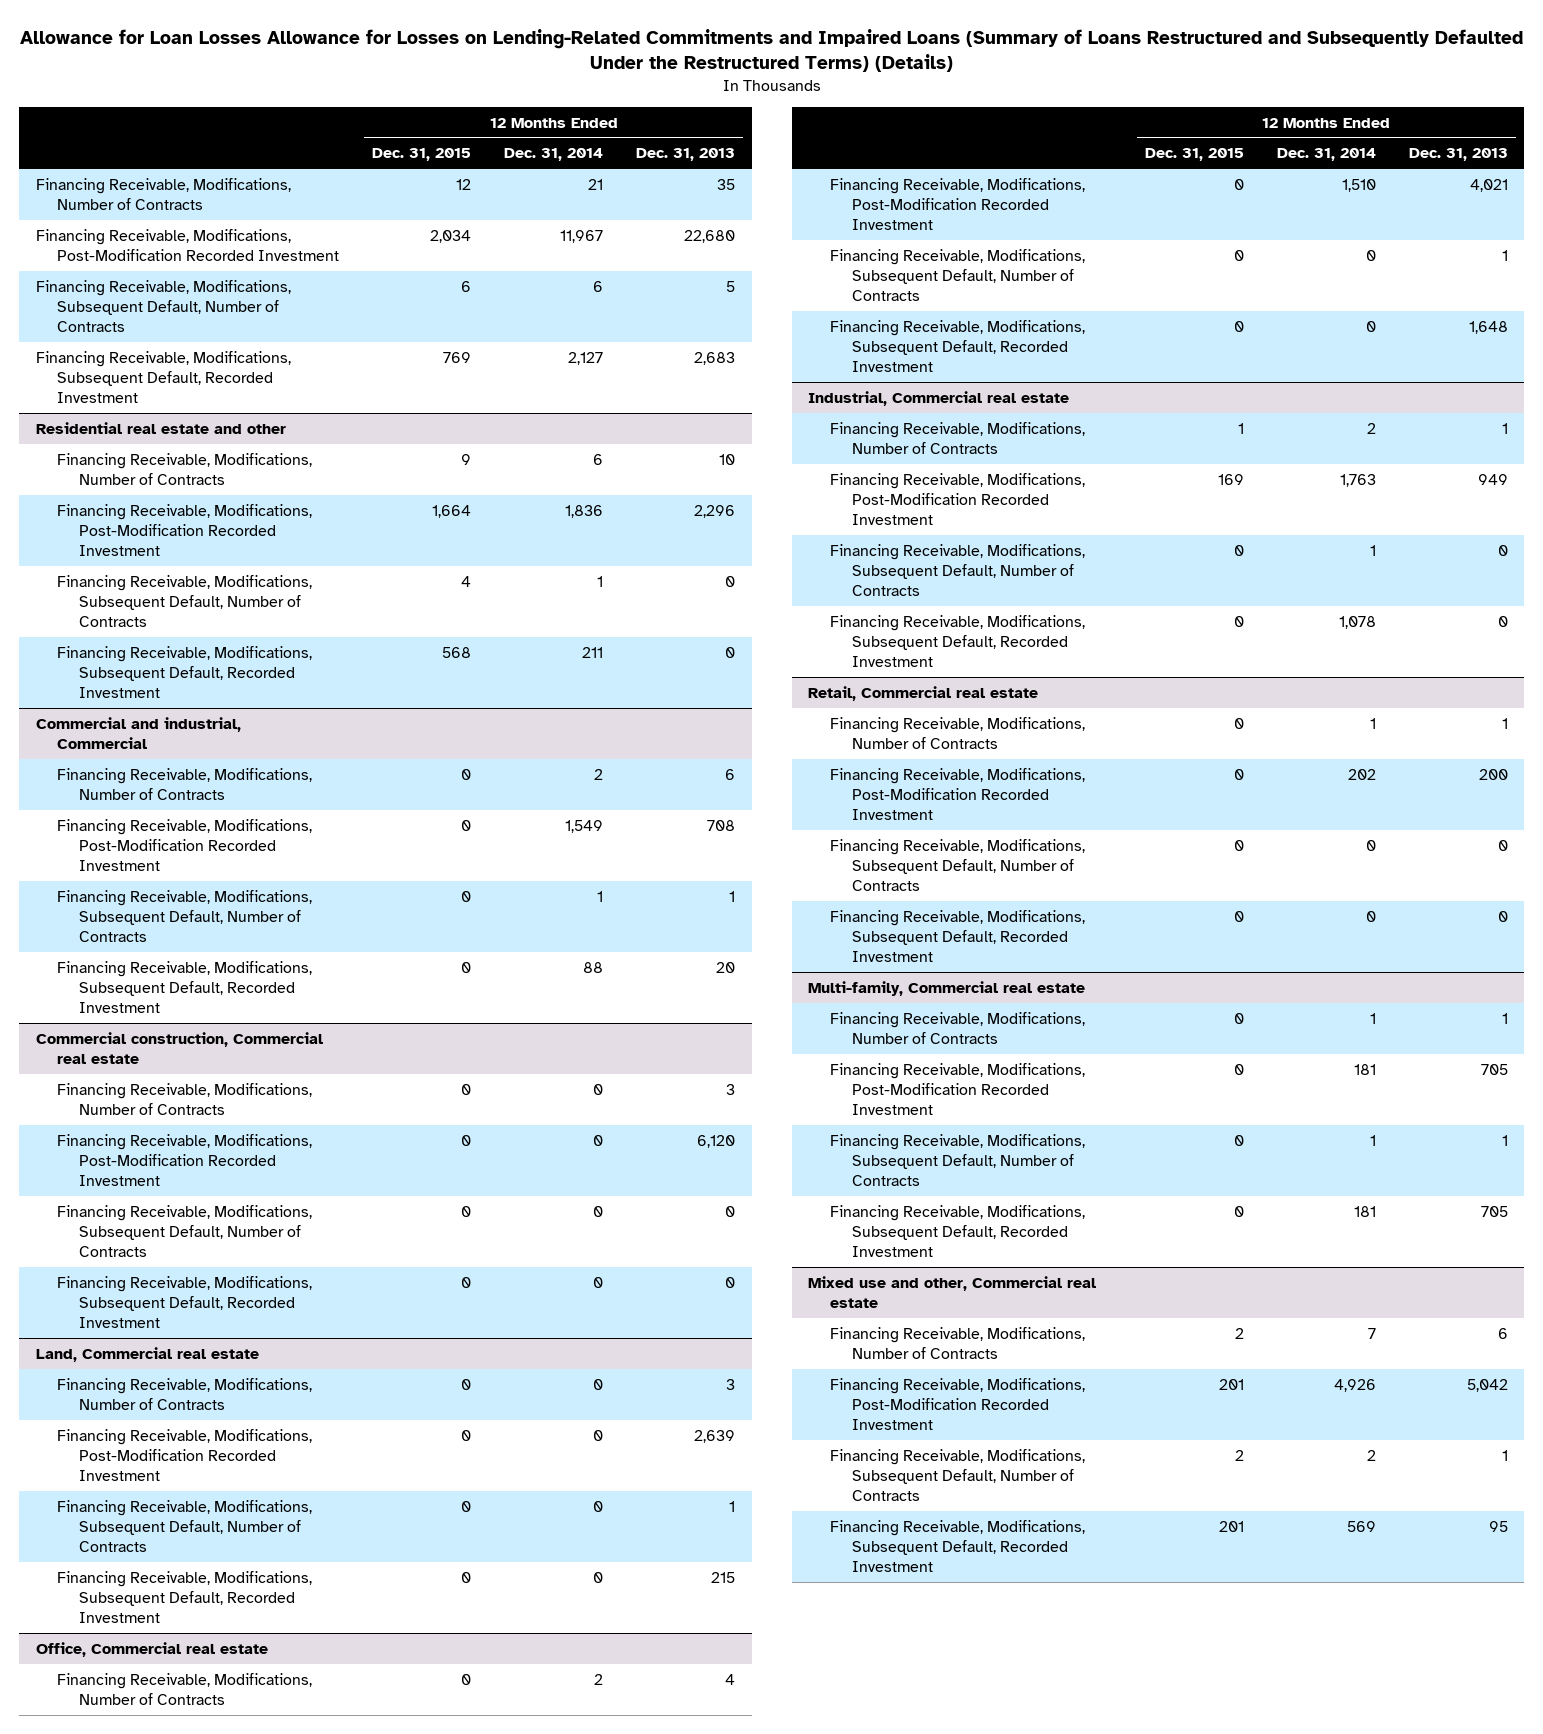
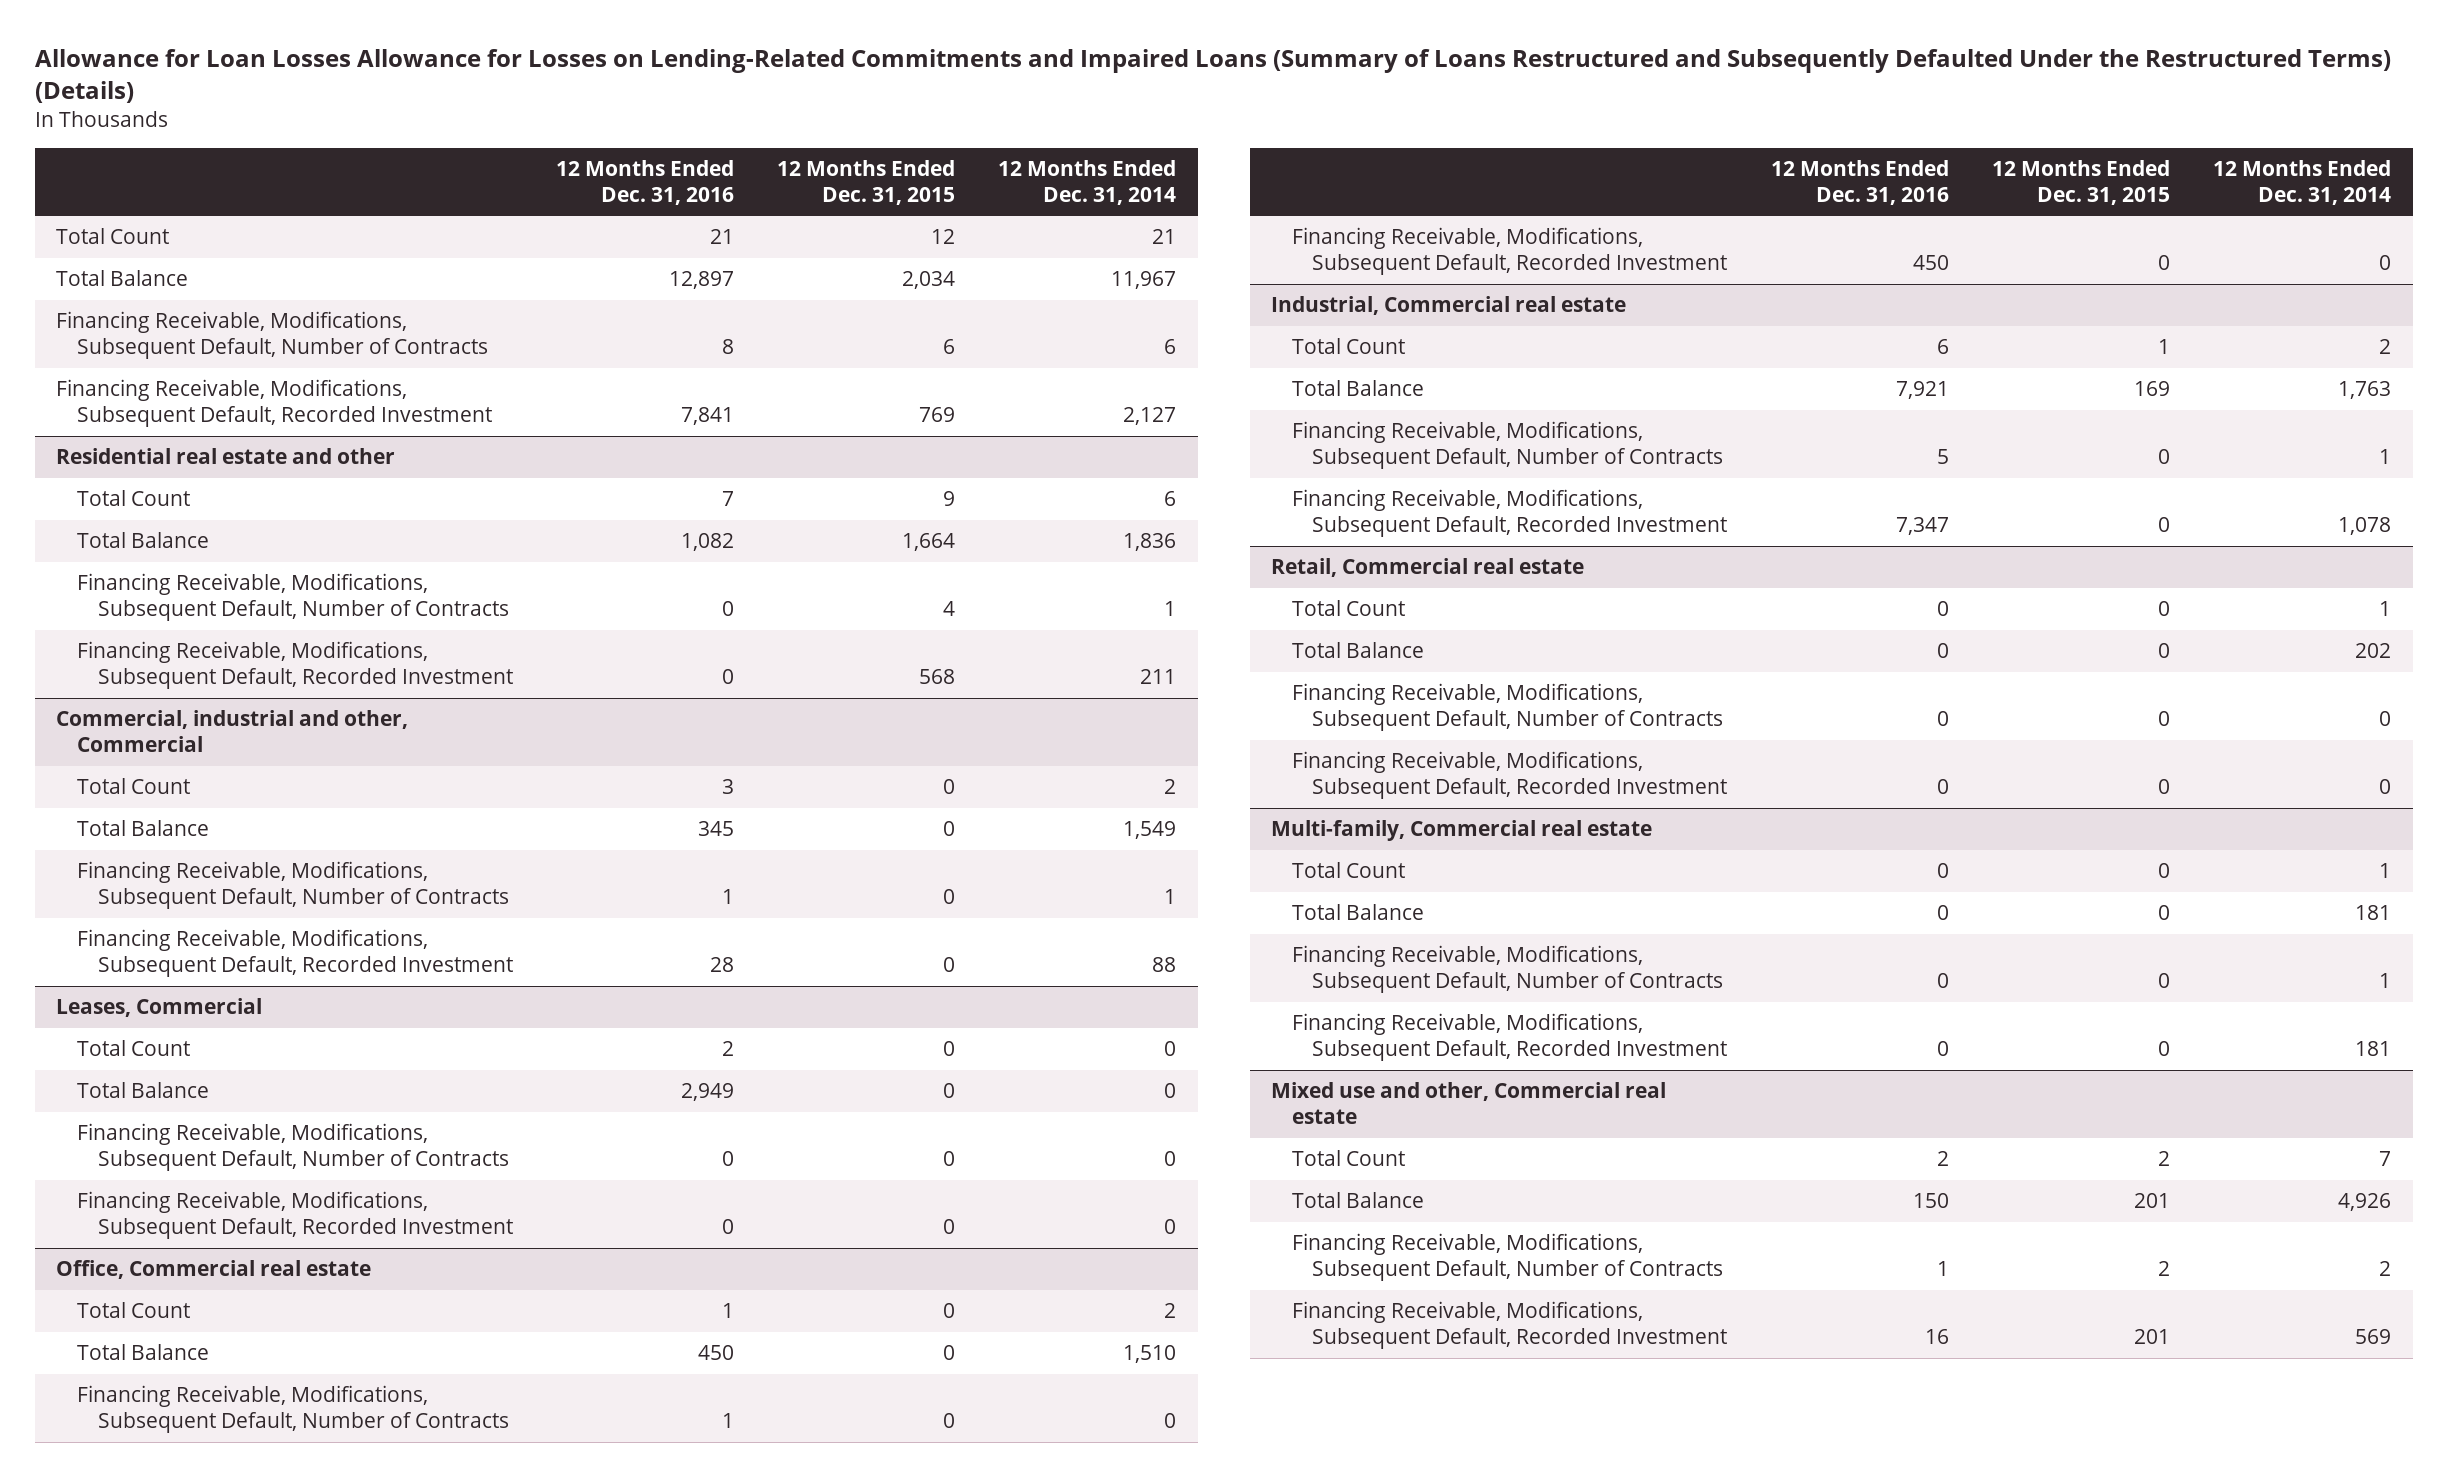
- | 12 Months Ended Dec. 31, 2015 | 12 Months Ended Dec. 31, 2014 | 12 Months Ended Dec. 31, 2013
+ | 12 Months Ended Dec. 31, 2016 | 12 Months Ended Dec. 31, 2015 | 12 Months Ended Dec. 31, 2014
- Financing Receivable, Modifications, Number of Contracts | 12 | 21 | 35
- Financing Receivable, Modifications, Post-Modification Recorded Investment | 2,034 | 11,967 | 22,680
+ Total Count | 21 | 12 | 21
+ Total Balance | 12,897 | 2,034 | 11,967
@ Residential real estate and other
- Financing Receivable, Modifications, Number of Contracts | 9 | 6 | 10
- Financing Receivable, Modifications, Post-Modification Recorded Investment | 1,664 | 1,836 | 2,296
+ Total Count | 7 | 9 | 6
+ Total Balance | 1,082 | 1,664 | 1,836
- Commercial and industrial, Commercial
- Financing Receivable, Modifications, Number of Contracts | 0 | 2 | 6
- Financing Receivable, Modifications, Post-Modification Recorded Investment | 0 | 1,549 | 708
+ Commercial, industrial and other, Commercial
+ Total Count | 3 | 0 | 2
+ Total Balance | 345 | 0 | 1,549
- Commercial construction, Commercial real estate
- Financing Receivable, Modifications, Number of Contracts | 0 | 0 | 3
- Financing Receivable, Modifications, Post-Modification Recorded Investment | 0 | 0 | 6,120
- Financing Receivable, Modifications, Subsequent Default, Number of Contracts | 0 | 0 | 0
- Financing Receivable, Modifications, Subsequent Default, Recorded Investment | 0 | 0 | 0
- Land, Commercial real estate
- Financing Receivable, Modifications, Number of Contracts | 0 | 0 | 3
- Financing Receivable, Modifications, Post-Modification Recorded Investment | 0 | 0 | 2,639
+ Leases, Commercial
+ Total Count | 2 | 0 | 0
+ Total Balance | 2,949 | 0 | 0
@ Office, Commercial real estate
- Financing Receivable, Modifications, Number of Contracts | 0 | 2 | 4
- Financing Receivable, Modifications, Post-Modification Recorded Investment | 0 | 1,510 | 4,021
+ Total Count | 1 | 0 | 2
+ Total Balance | 450 | 0 | 1,510
@ Industrial, Commercial real estate
- Financing Receivable, Modifications, Number of Contracts | 1 | 2 | 1
- Financing Receivable, Modifications, Post-Modification Recorded Investment | 169 | 1,763 | 949
+ Total Count | 6 | 1 | 2
+ Total Balance | 7,921 | 169 | 1,763
@ Retail, Commercial real estate
- Financing Receivable, Modifications, Number of Contracts | 0 | 1 | 1
- Financing Receivable, Modifications, Post-Modification Recorded Investment | 0 | 202 | 200
+ Total Count | 0 | 0 | 1
+ Total Balance | 0 | 0 | 202
@ Multi-family, Commercial real estate
- Financing Receivable, Modifications, Number of Contracts | 0 | 1 | 1
- Financing Receivable, Modifications, Post-Modification Recorded Investment | 0 | 181 | 705
+ Total Count | 0 | 0 | 1
+ Total Balance | 0 | 0 | 181
@ Mixed use and other, Commercial real estate
- Financing Receivable, Modifications, Number of Contracts | 2 | 7 | 6
- Financing Receivable, Modifications, Post-Modification Recorded Investment | 201 | 4,926 | 5,042
+ Total Count | 2 | 2 | 7
+ Total Balance | 150 | 201 | 4,926

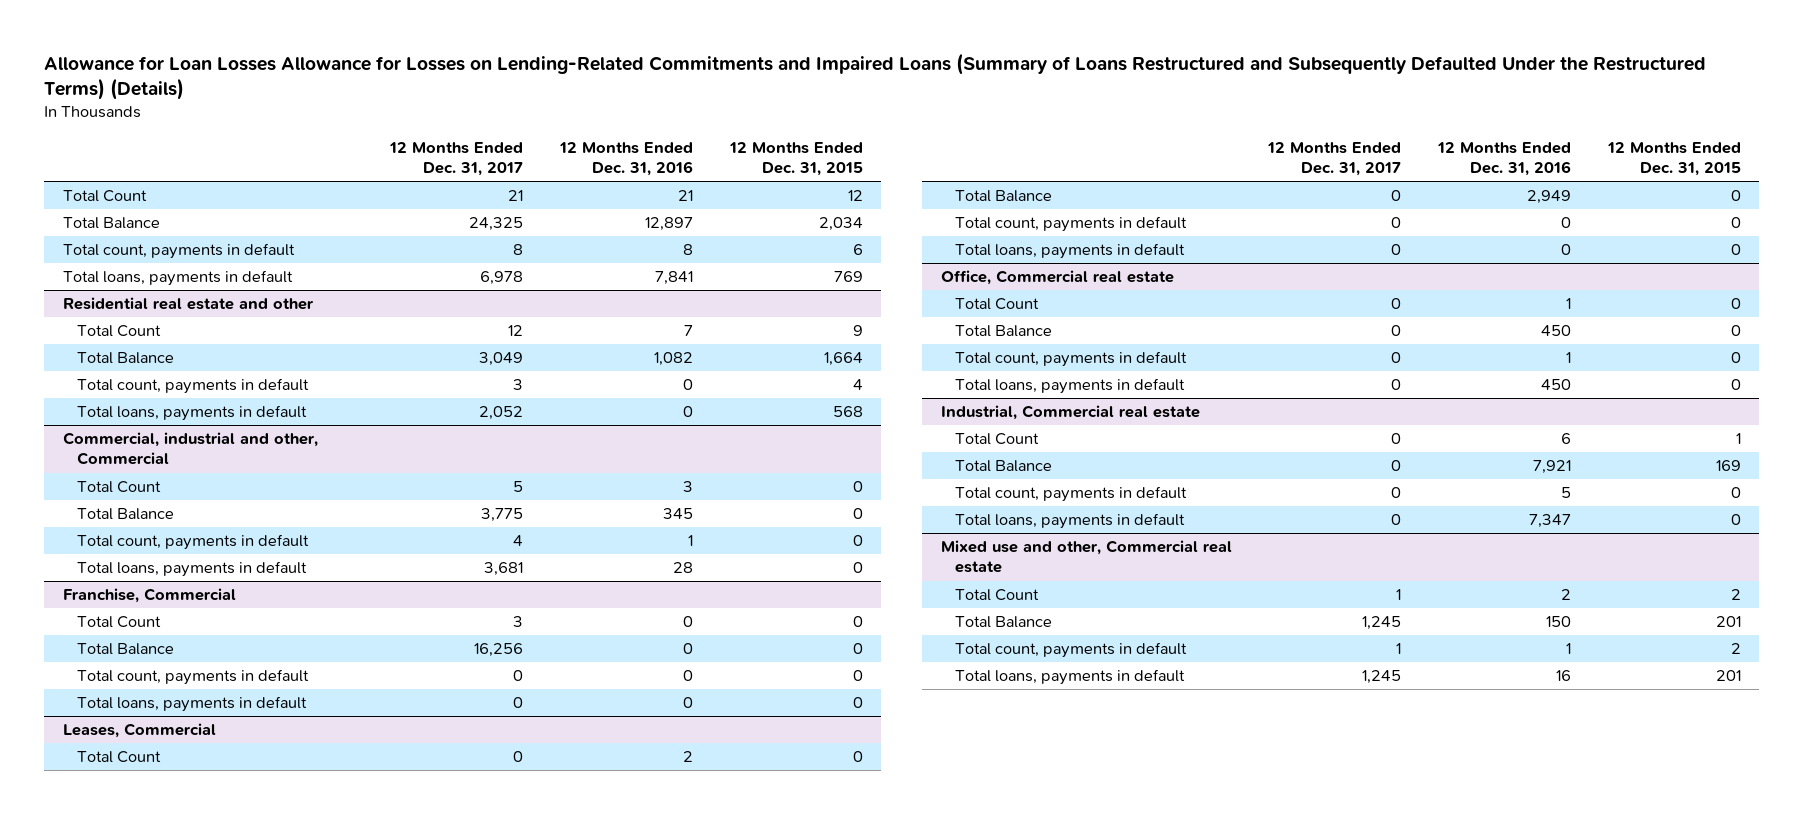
- | 12 Months Ended Dec. 31, 2016 | 12 Months Ended Dec. 31, 2015 | 12 Months Ended Dec. 31, 2014
+ | 12 Months Ended Dec. 31, 2017 | 12 Months Ended Dec. 31, 2016 | 12 Months Ended Dec. 31, 2015
- Financing Receivable, Modifications, Subsequent Default, Number of Contracts | 8 | 6 | 6
- Financing Receivable, Modifications, Subsequent Default, Recorded Investment | 7,841 | 769 | 2,127
+ Total count, payments in default | 8 | 8 | 6
+ Total loans, payments in default | 6,978 | 7,841 | 769
@ Residential real estate and other
- Financing Receivable, Modifications, Subsequent Default, Number of Contracts | 0 | 4 | 1
- Financing Receivable, Modifications, Subsequent Default, Recorded Investment | 0 | 568 | 211
+ Total count, payments in default | 3 | 0 | 4
+ Total loans, payments in default | 2,052 | 0 | 568
@ Commercial, industrial and other, Commercial
- Financing Receivable, Modifications, Subsequent Default, Number of Contracts | 1 | 0 | 1
- Financing Receivable, Modifications, Subsequent Default, Recorded Investment | 28 | 0 | 88
+ Total count, payments in default | 4 | 1 | 0
+ Total loans, payments in default | 3,681 | 28 | 0
+ Franchise, Commercial
+ Total Count | 3 | 0 | 0
+ Total Balance | 16,256 | 0 | 0
+ Total count, payments in default | 0 | 0 | 0
+ Total loans, payments in default | 0 | 0 | 0
@ Leases, Commercial
- Financing Receivable, Modifications, Subsequent Default, Number of Contracts | 0 | 0 | 0
- Financing Receivable, Modifications, Subsequent Default, Recorded Investment | 0 | 0 | 0
+ Total count, payments in default | 0 | 0 | 0
+ Total loans, payments in default | 0 | 0 | 0
@ Office, Commercial real estate
- Financing Receivable, Modifications, Subsequent Default, Number of Contracts | 1 | 0 | 0
- Financing Receivable, Modifications, Subsequent Default, Recorded Investment | 450 | 0 | 0
+ Total count, payments in default | 0 | 1 | 0
+ Total loans, payments in default | 0 | 450 | 0
@ Industrial, Commercial real estate
- Financing Receivable, Modifications, Subsequent Default, Number of Contracts | 5 | 0 | 1
- Financing Receivable, Modifications, Subsequent Default, Recorded Investment | 7,347 | 0 | 1,078
- Retail, Commercial real estate
- Total Count | 0 | 0 | 1
- Total Balance | 0 | 0 | 202
- Financing Receivable, Modifications, Subsequent Default, Number of Contracts | 0 | 0 | 0
- Financing Receivable, Modifications, Subsequent Default, Recorded Investment | 0 | 0 | 0
- Multi-family, Commercial real estate
- Total Count | 0 | 0 | 1
- Total Balance | 0 | 0 | 181
- Financing Receivable, Modifications, Subsequent Default, Number of Contracts | 0 | 0 | 1
- Financing Receivable, Modifications, Subsequent Default, Recorded Investment | 0 | 0 | 181
@ Industrial, Commercial real estate
+ Total count, payments in default | 0 | 5 | 0
+ Total loans, payments in default | 0 | 7,347 | 0
@ Mixed use and other, Commercial real estate
- Financing Receivable, Modifications, Subsequent Default, Number of Contracts | 1 | 2 | 2
- Financing Receivable, Modifications, Subsequent Default, Recorded Investment | 16 | 201 | 569
+ Total count, payments in default | 1 | 1 | 2
+ Total loans, payments in default | 1,245 | 16 | 201

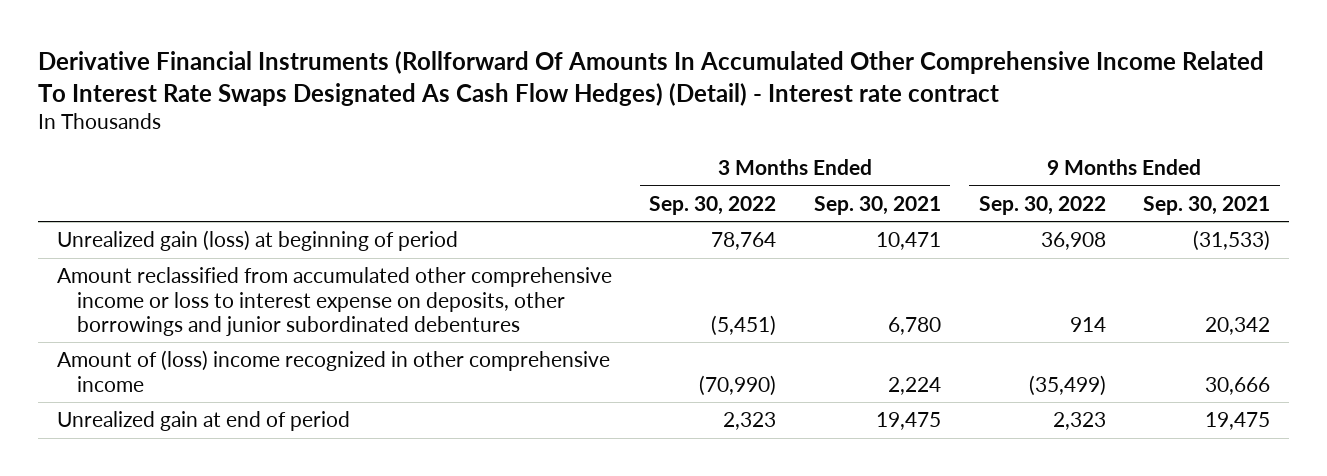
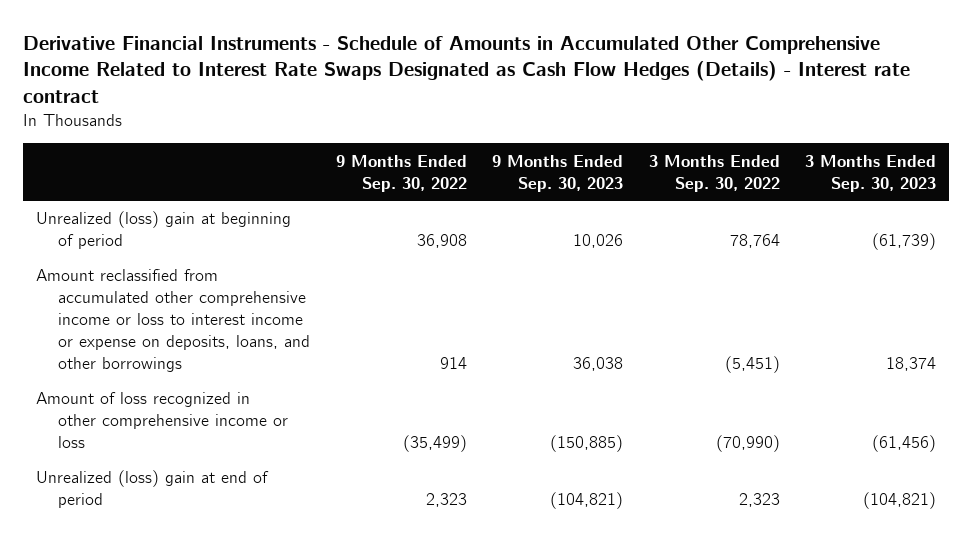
- Derivative Financial Instruments (Rollforward Of Amounts In Accumulated Other Comprehensive Income Related To Interest Rate Swaps Designated As Cash Flow Hedges) (Detail) - Interest rate contract
+ Derivative Financial Instruments - Schedule of Amounts in Accumulated Other Comprehensive Income Related to Interest Rate Swaps Designated as Cash Flow Hedges (Details) - Interest rate contract
- | 3 Months Ended Sep. 30, 2022 | 3 Months Ended Sep. 30, 2021 | 9 Months Ended Sep. 30, 2022 | 9 Months Ended Sep. 30, 2021
+ | 9 Months Ended Sep. 30, 2022 | 9 Months Ended Sep. 30, 2023 | 3 Months Ended Sep. 30, 2022 | 3 Months Ended Sep. 30, 2023
- Unrealized gain (loss) at beginning of period | 78,764 | 10,471 | 36,908 | (31,533)
- Amount reclassified from accumulated other comprehensive income or loss to interest expense on deposits, other borrowings and junior subordinated debentures | (5,451) | 6,780 | 914 | 20,342
- Amount of (loss) income recognized in other comprehensive income | (70,990) | 2,224 | (35,499) | 30,666
- Unrealized gain at end of period | 2,323 | 19,475 | 2,323 | 19,475
+ Unrealized (loss) gain at beginning of period | 36,908 | 10,026 | 78,764 | (61,739)
+ Amount reclassified from accumulated other comprehensive income or loss to interest income or expense on deposits, loans, and other borrowings | 914 | 36,038 | (5,451) | 18,374
+ Amount of loss recognized in other comprehensive income or loss | (35,499) | (150,885) | (70,990) | (61,456)
+ Unrealized (loss) gain at end of period | 2,323 | (104,821) | 2,323 | (104,821)

